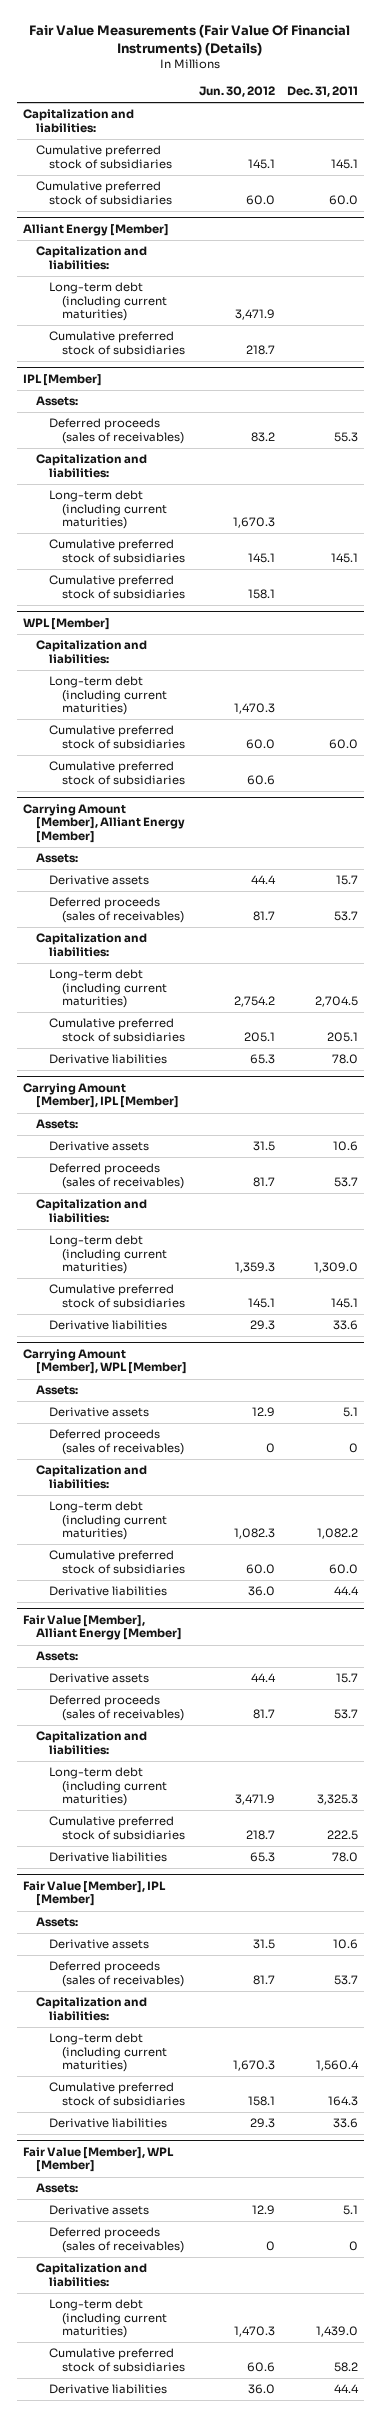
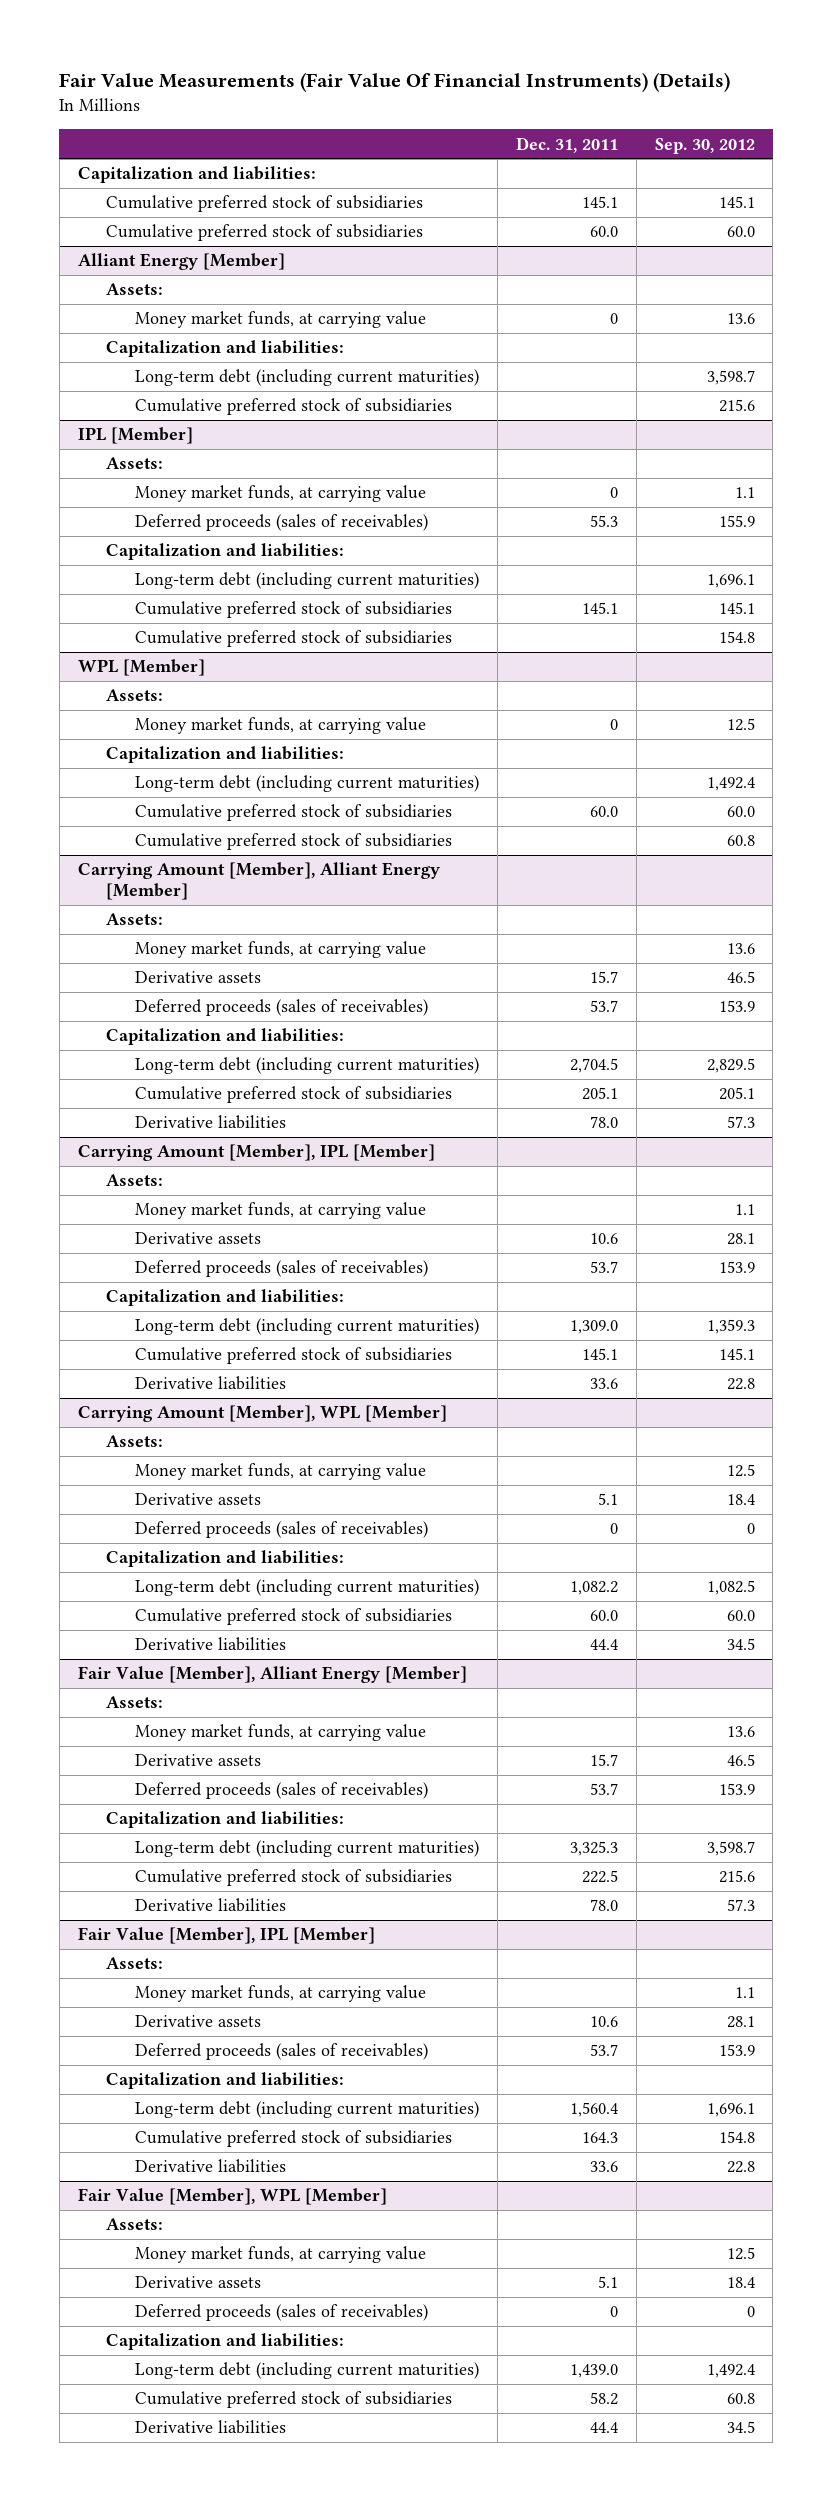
- | Jun. 30, 2012 | Dec. 31, 2011
+ | Dec. 31, 2011 | Sep. 30, 2012
@ Alliant Energy [Member]
+ Assets:
+ Money market funds, at carrying value | 0 | 13.6
@ IPL [Member]
+ Money market funds, at carrying value | 0 | 1.1
@ WPL [Member]
+ Assets:
+ Money market funds, at carrying value | 0 | 12.5
@ Carrying Amount [Member], Alliant Energy [Member]
+ Money market funds, at carrying value | | 13.6
@ Carrying Amount [Member], IPL [Member]
+ Money market funds, at carrying value | | 1.1
@ Carrying Amount [Member], WPL [Member]
+ Money market funds, at carrying value | | 12.5
@ Fair Value [Member], Alliant Energy [Member]
+ Money market funds, at carrying value | | 13.6
@ Fair Value [Member], IPL [Member]
+ Money market funds, at carrying value | | 1.1
@ Fair Value [Member], WPL [Member]
+ Money market funds, at carrying value | | 12.5

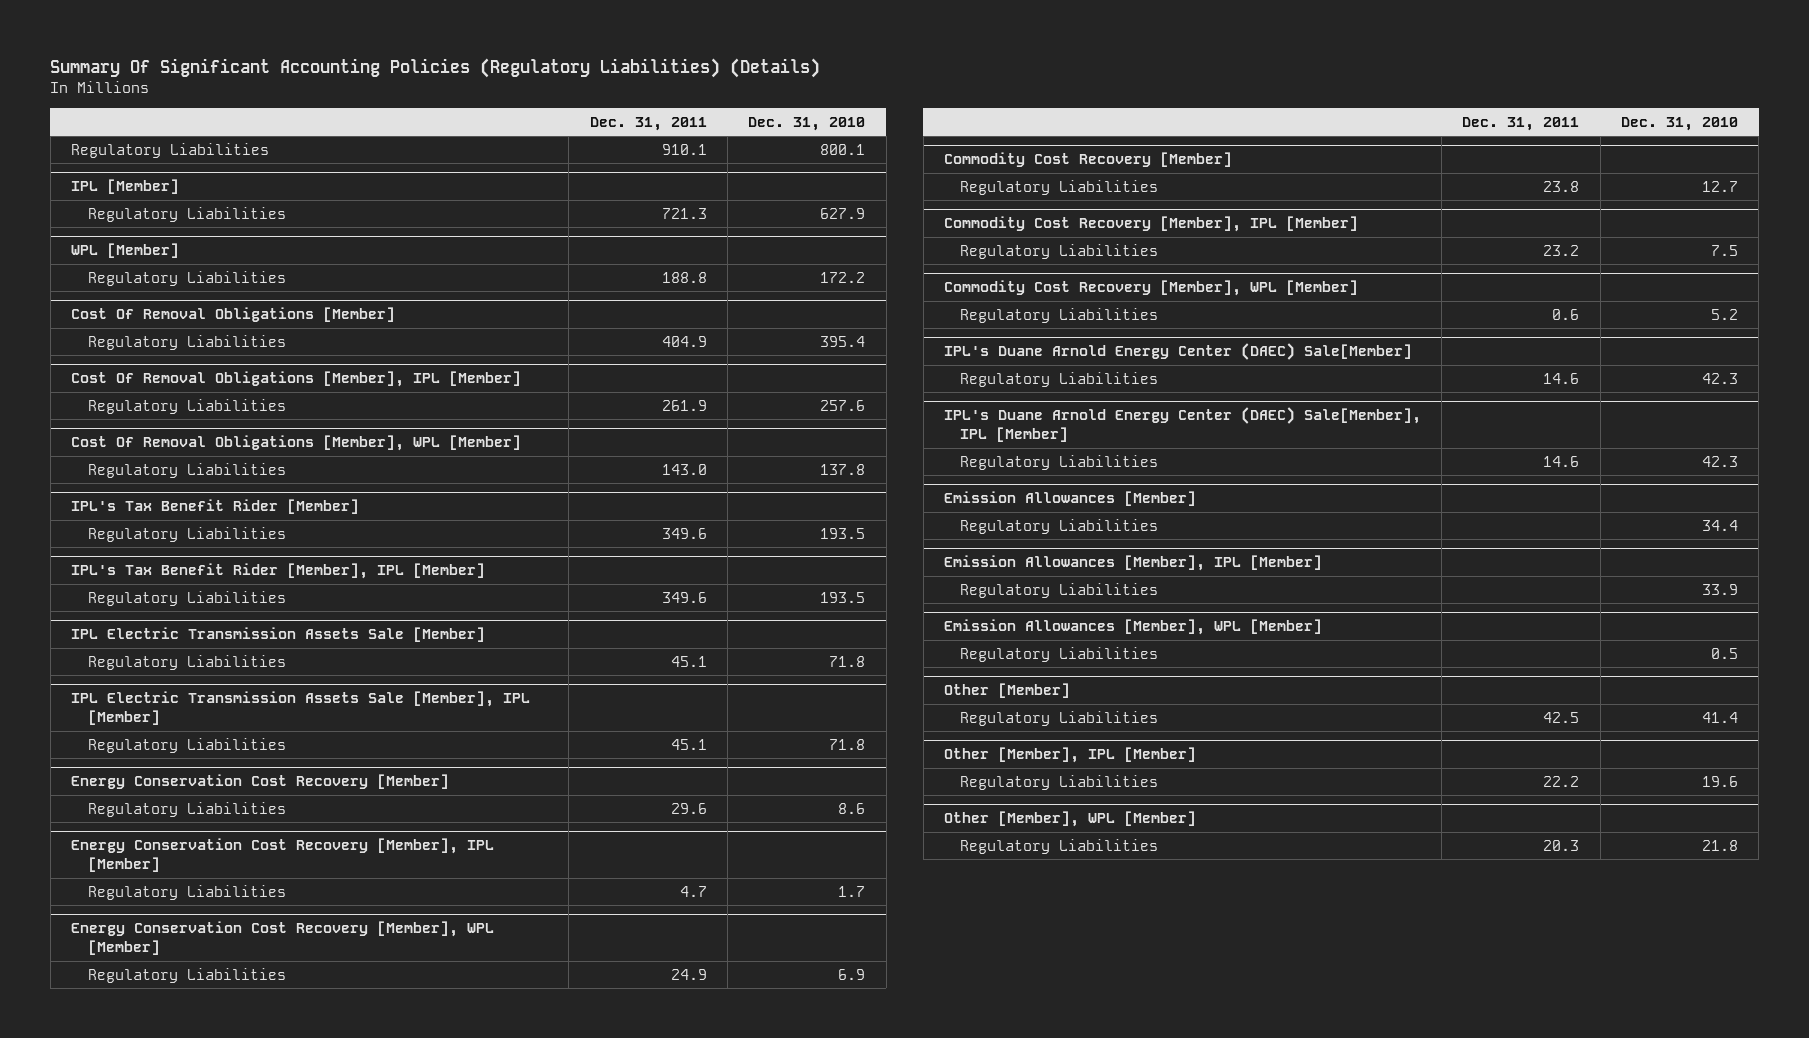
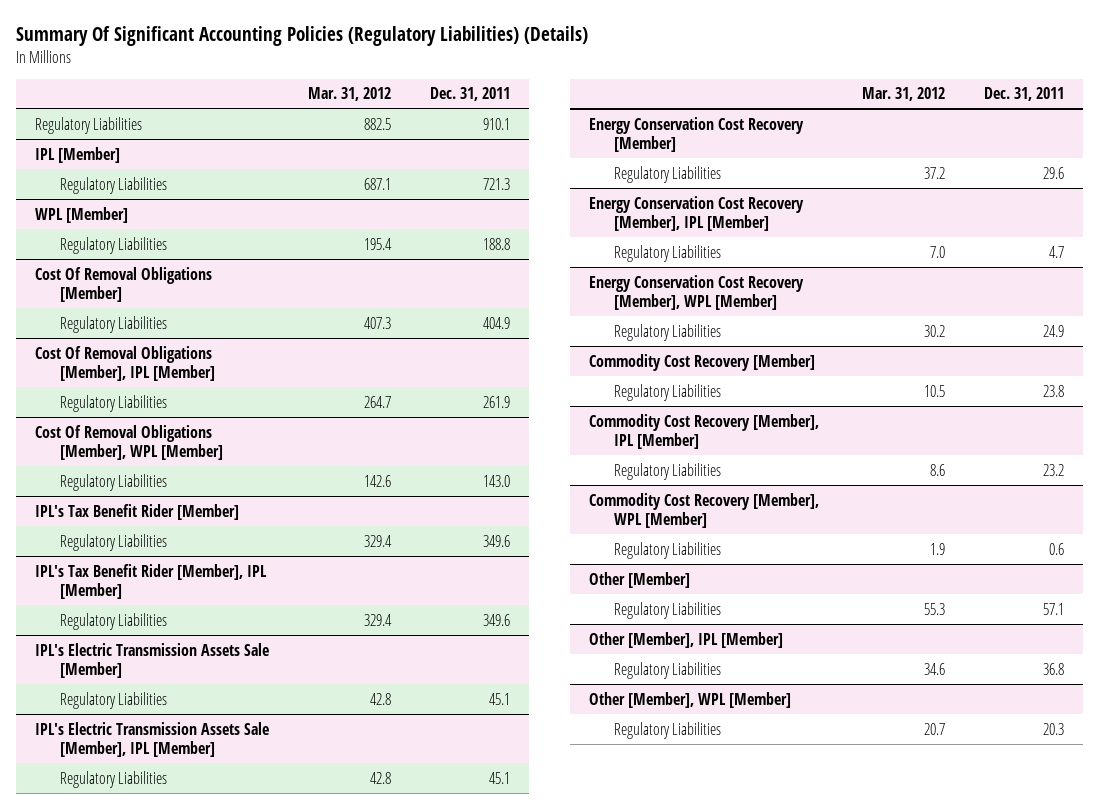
- | Dec. 31, 2011 | Dec. 31, 2010
+ | Mar. 31, 2012 | Dec. 31, 2011
- IPL Electric Transmission Assets Sale [Member]
+ IPL's Electric Transmission Assets Sale [Member]
- IPL Electric Transmission Assets Sale [Member], IPL [Member]
+ IPL's Electric Transmission Assets Sale [Member], IPL [Member]
- IPL's Duane Arnold Energy Center (DAEC) Sale[Member]
- Regulatory Liabilities | 14.6 | 42.3
- IPL's Duane Arnold Energy Center (DAEC) Sale[Member], IPL [Member]
- Regulatory Liabilities | 14.6 | 42.3
- Emission Allowances [Member]
- Regulatory Liabilities | | 34.4
- Emission Allowances [Member], IPL [Member]
- Regulatory Liabilities | | 33.9
- Emission Allowances [Member], WPL [Member]
- Regulatory Liabilities | | 0.5
@ Other [Member]
- Regulatory Liabilities | 42.5 | 41.4
+ Regulatory Liabilities | 55.3 | 57.1
@ Other [Member], IPL [Member]
- Regulatory Liabilities | 22.2 | 19.6
+ Regulatory Liabilities | 34.6 | 36.8

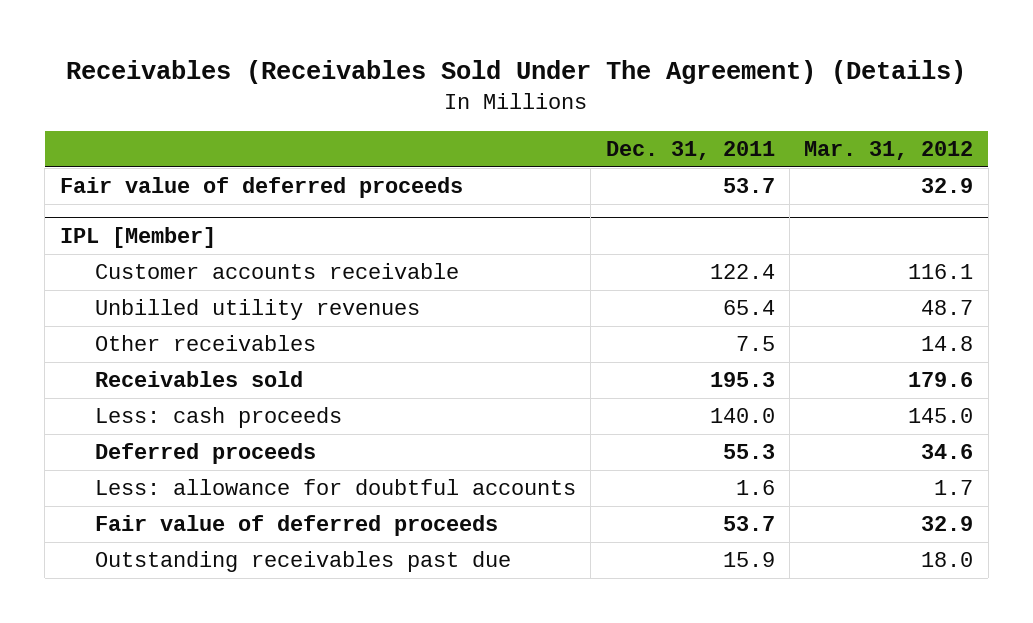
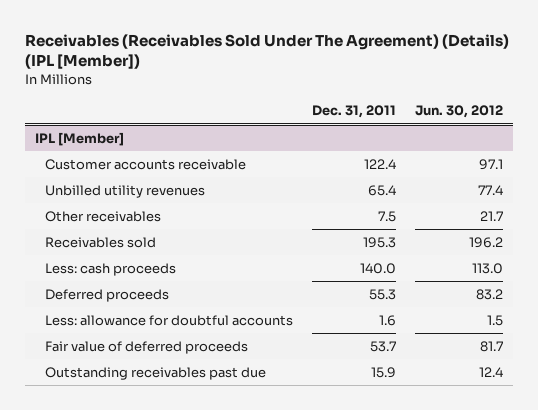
- Receivables (Receivables Sold Under The Agreement) (Details)
+ Receivables (Receivables Sold Under The Agreement) (Details) (IPL [Member])
- | Dec. 31, 2011 | Mar. 31, 2012
+ | Dec. 31, 2011 | Jun. 30, 2012
- Fair value of deferred proceeds | 53.7 | 32.9

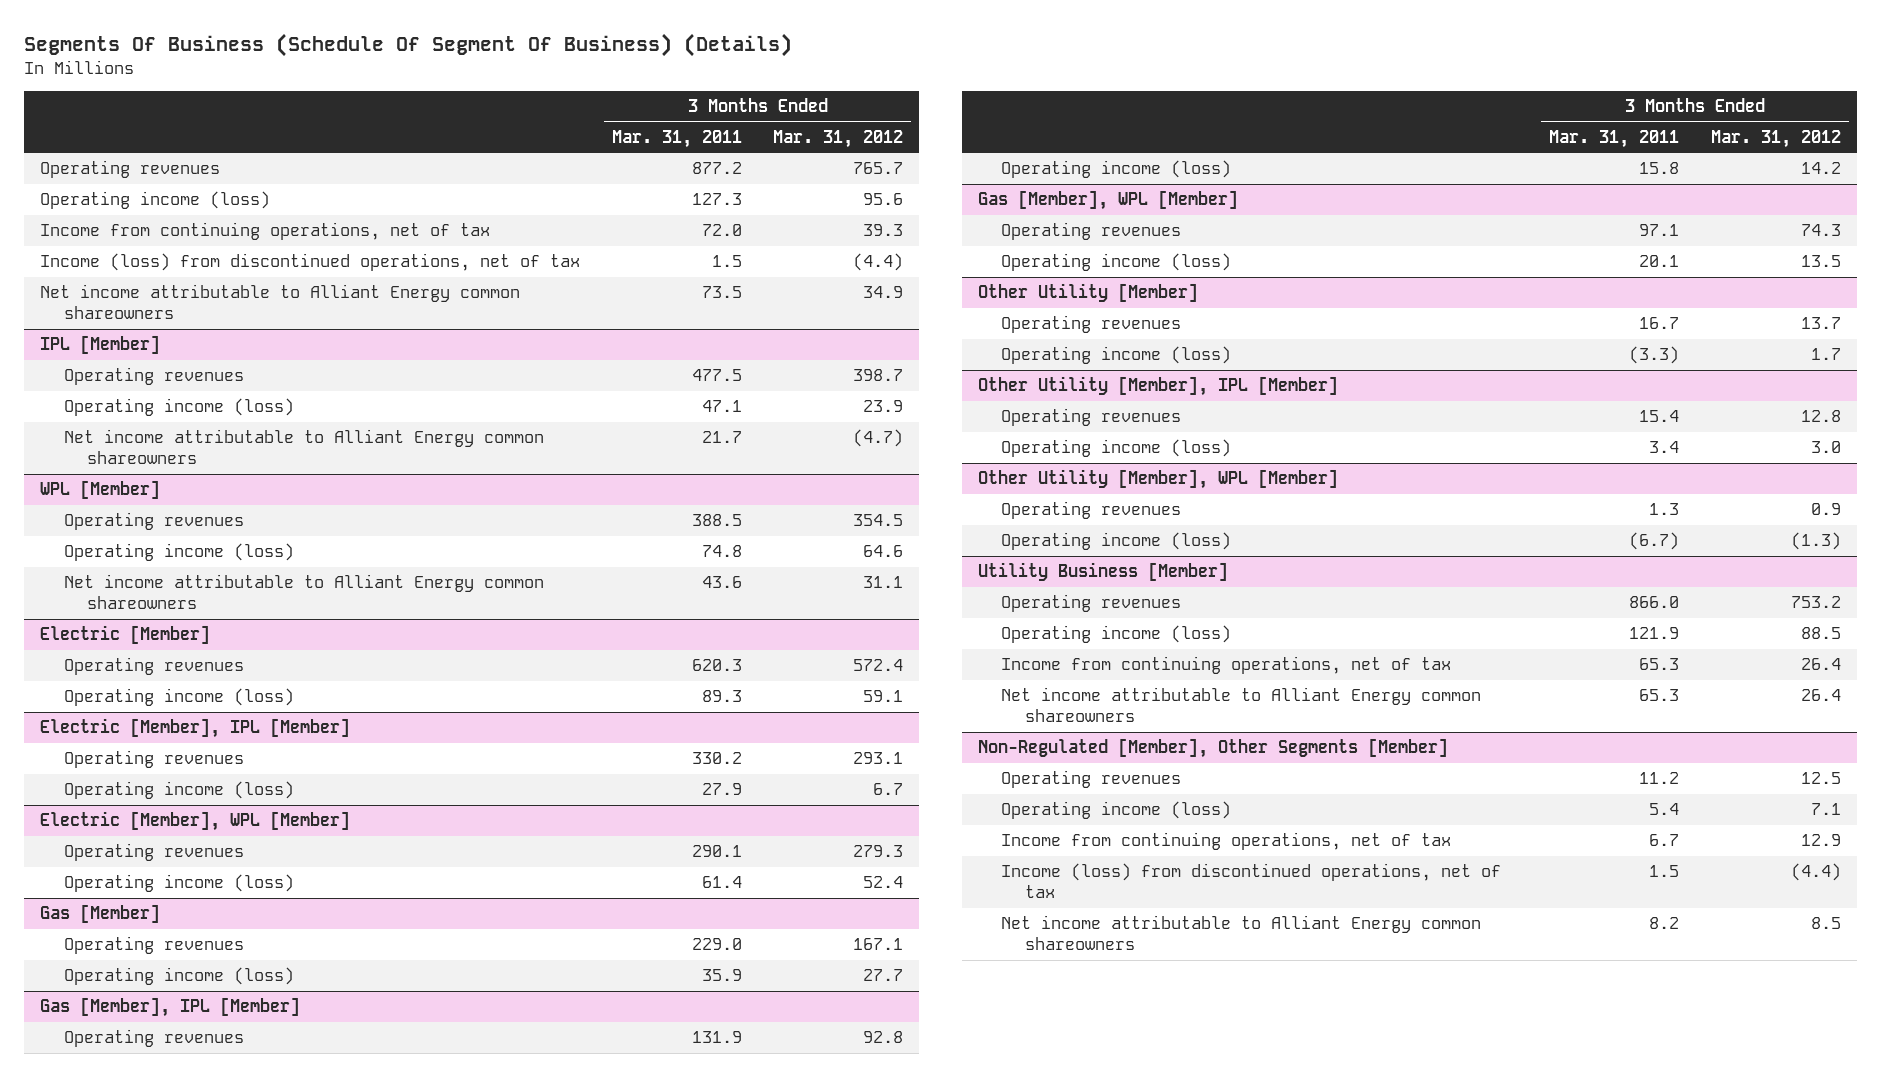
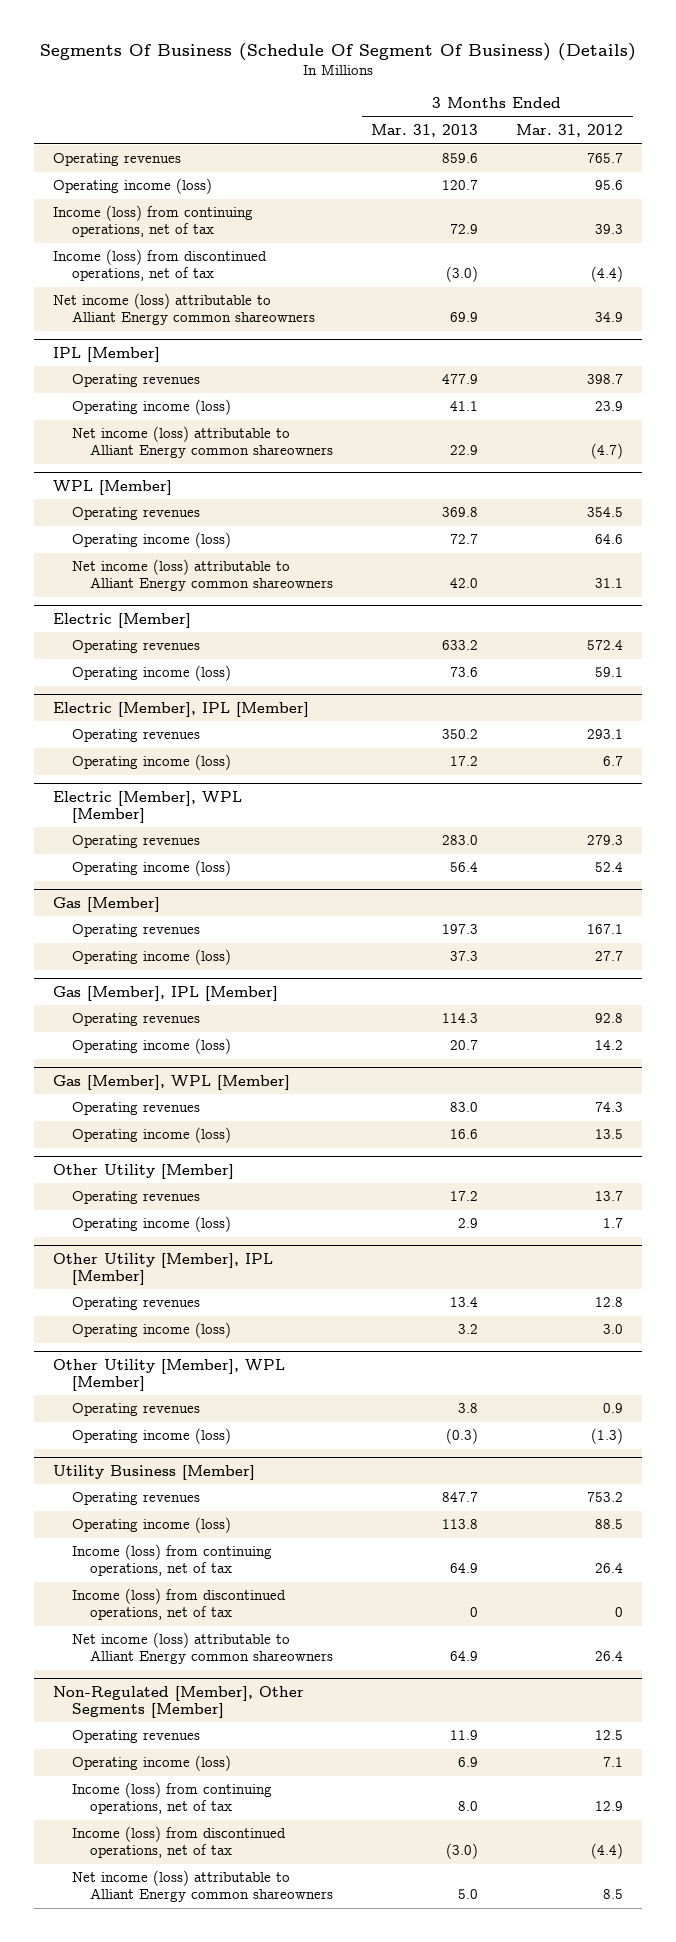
- | 3 Months Ended Mar. 31, 2011 | 3 Months Ended Mar. 31, 2012
+ | 3 Months Ended Mar. 31, 2013 | 3 Months Ended Mar. 31, 2012
- Income from continuing operations, net of tax | 72.0 | 39.3
+ Income (loss) from continuing operations, net of tax | 72.9 | 39.3
- Net income attributable to Alliant Energy common shareowners | 73.5 | 34.9
+ Net income (loss) attributable to Alliant Energy common shareowners | 69.9 | 34.9
@ IPL [Member]
- Net income attributable to Alliant Energy common shareowners | 21.7 | (4.7)
+ Net income (loss) attributable to Alliant Energy common shareowners | 22.9 | (4.7)
@ WPL [Member]
- Net income attributable to Alliant Energy common shareowners | 43.6 | 31.1
+ Net income (loss) attributable to Alliant Energy common shareowners | 42.0 | 31.1
@ Utility Business [Member]
- Income from continuing operations, net of tax | 65.3 | 26.4
- Net income attributable to Alliant Energy common shareowners | 65.3 | 26.4
+ Income (loss) from continuing operations, net of tax | 64.9 | 26.4
+ Income (loss) from discontinued operations, net of tax | 0 | 0
+ Net income (loss) attributable to Alliant Energy common shareowners | 64.9 | 26.4
@ Non-Regulated [Member], Other Segments [Member]
- Income from continuing operations, net of tax | 6.7 | 12.9
+ Income (loss) from continuing operations, net of tax | 8.0 | 12.9
- Net income attributable to Alliant Energy common shareowners | 8.2 | 8.5
+ Net income (loss) attributable to Alliant Energy common shareowners | 5.0 | 8.5

